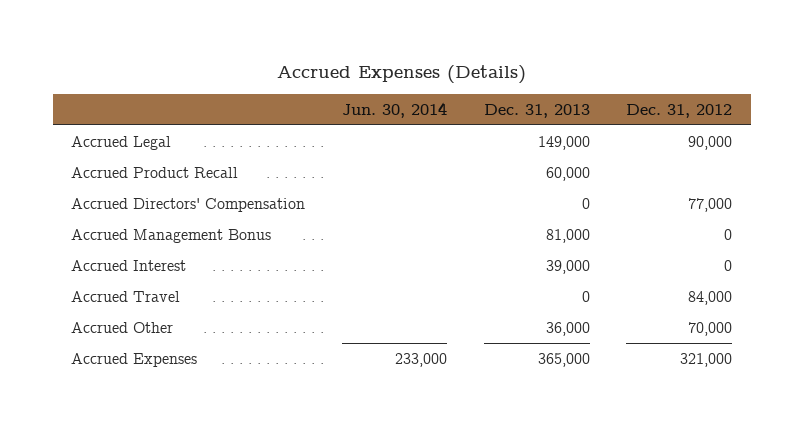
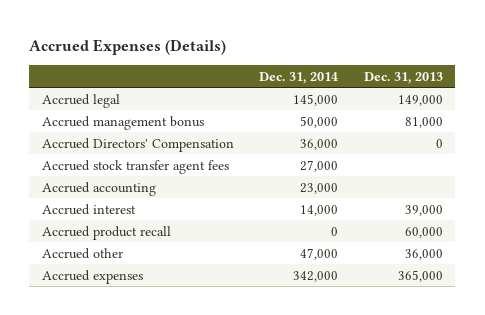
- | Jun. 30, 2014 | Dec. 31, 2013 | Dec. 31, 2012
+ | Dec. 31, 2014 | Dec. 31, 2013
- Accrued Legal | | 149,000 | 90,000
- Accrued Product Recall | | 60,000 |
+ Accrued legal | 145,000 | 149,000
+ Accrued management bonus | 50,000 | 81,000
- Accrued Management Bonus | | 81,000 | 0
- Accrued Interest | | 39,000 | 0
- Accrued Travel | | 0 | 84,000
- Accrued Other | | 36,000 | 70,000
- Accrued Expenses | 233,000 | 365,000 | 321,000
+ Accrued stock transfer agent fees | 27,000 |
+ Accrued accounting | 23,000 |
+ Accrued interest | 14,000 | 39,000
+ Accrued product recall | 0 | 60,000
+ Accrued other | 47,000 | 36,000
+ Accrued expenses | 342,000 | 365,000

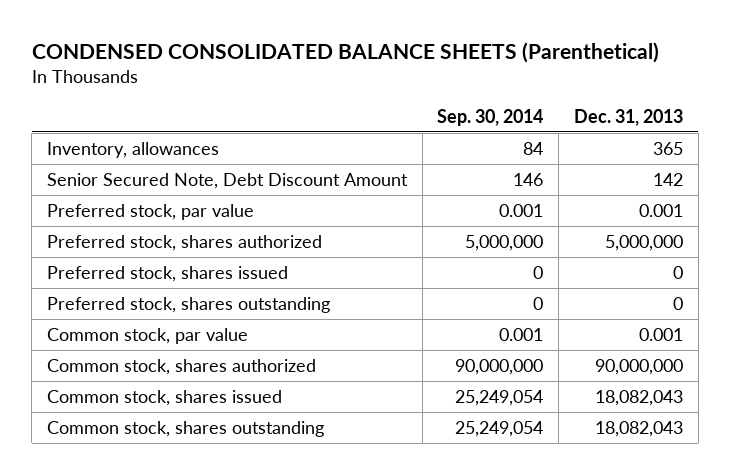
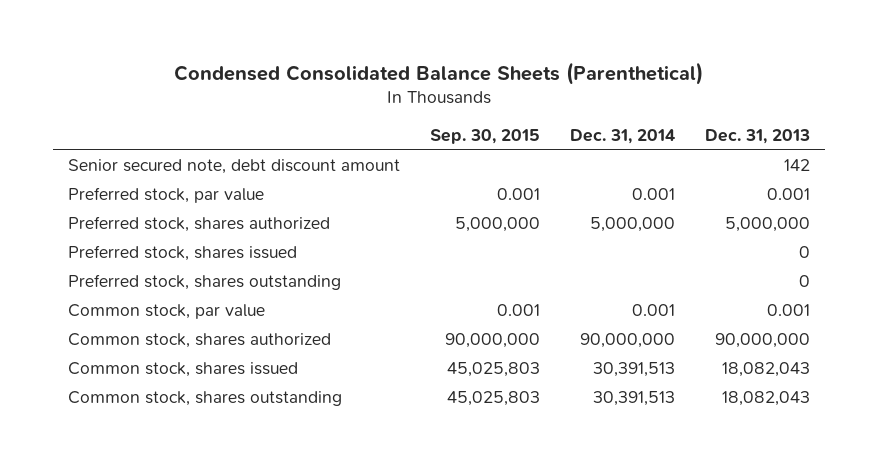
- CONDENSED CONSOLIDATED BALANCE SHEETS (Parenthetical)
+ Condensed Consolidated Balance Sheets (Parenthetical)
- | Sep. 30, 2014 | Dec. 31, 2013
+ | Sep. 30, 2015 | Dec. 31, 2014 | Dec. 31, 2013
- Inventory, allowances | 84 | 365
- Senior Secured Note, Debt Discount Amount | 146 | 142
+ Senior secured note, debt discount amount | | | 142

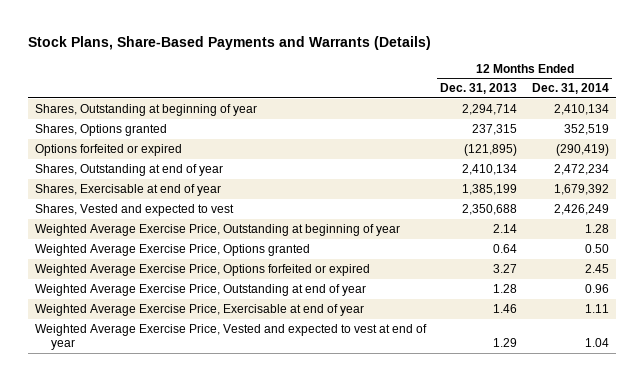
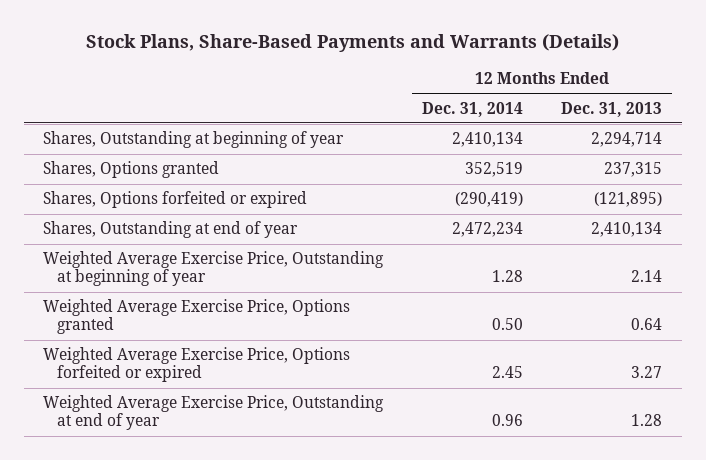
- | 12 Months Ended Dec. 31, 2013 | 12 Months Ended Dec. 31, 2014
+ | 12 Months Ended Dec. 31, 2014 | 12 Months Ended Dec. 31, 2013
- Options forfeited or expired | (121,895) | (290,419)
+ Shares, Options forfeited or expired | (290,419) | (121,895)
- Shares, Exercisable at end of year | 1,385,199 | 1,679,392
- Shares, Vested and expected to vest | 2,350,688 | 2,426,249
- Weighted Average Exercise Price, Exercisable at end of year | 1.46 | 1.11
- Weighted Average Exercise Price, Vested and expected to vest at end of year | 1.29 | 1.04

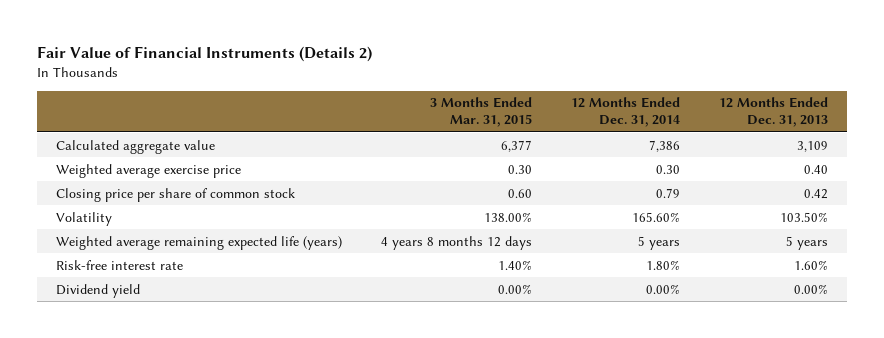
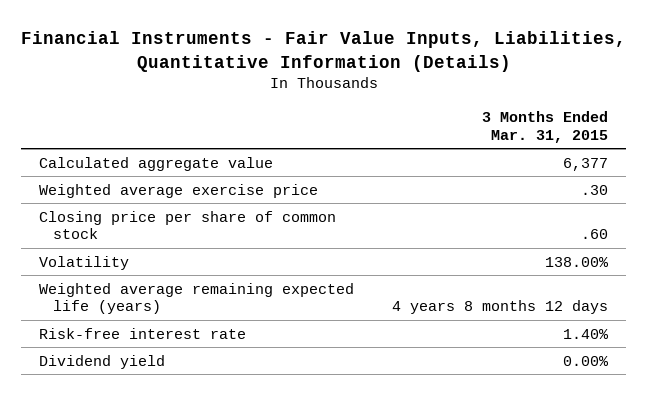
- Fair Value of Financial Instruments (Details 2)
+ Financial Instruments - Fair Value Inputs, Liabilities, Quantitative Information (Details)
- | 3 Months Ended Mar. 31, 2015 | 12 Months Ended Dec. 31, 2014 | 12 Months Ended Dec. 31, 2013
+ | 3 Months Ended Mar. 31, 2015
- Weighted average exercise price | 0.30 | 0.30 | 0.40
- Closing price per share of common stock | 0.60 | 0.79 | 0.42
+ Weighted average exercise price | .30
+ Closing price per share of common stock | .60

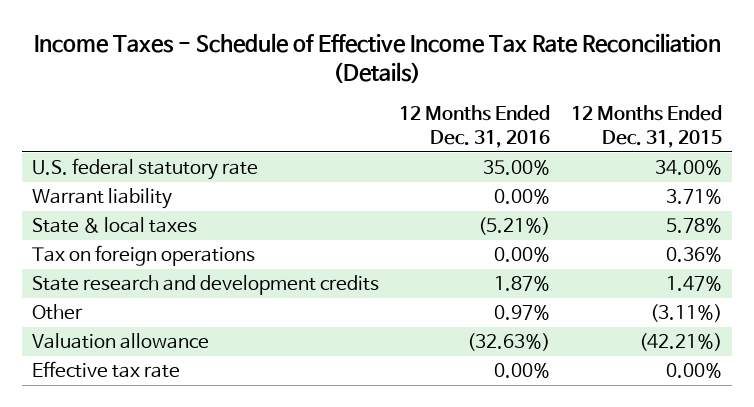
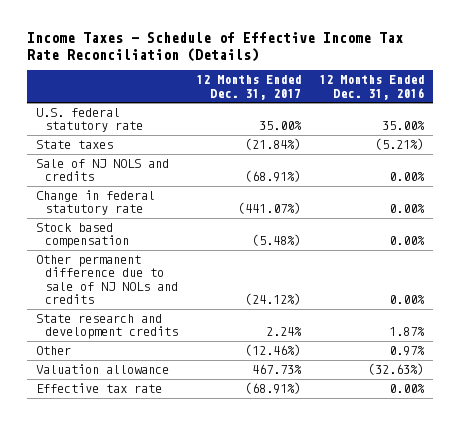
- | 12 Months Ended Dec. 31, 2016 | 12 Months Ended Dec. 31, 2015
+ | 12 Months Ended Dec. 31, 2017 | 12 Months Ended Dec. 31, 2016
- Warrant liability | 0.00% | 3.71%
- State & local taxes | (5.21%) | 5.78%
- Tax on foreign operations | 0.00% | 0.36%
+ State taxes | (21.84%) | (5.21%)
+ Sale of NJ NOLS and credits | (68.91%) | 0.00%
+ Change in federal statutory rate | (441.07%) | 0.00%
+ Stock based compensation | (5.48%) | 0.00%
+ Other permanent difference due to sale of NJ NOLs and credits | (24.12%) | 0.00%

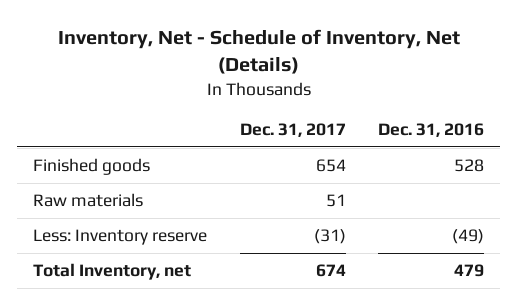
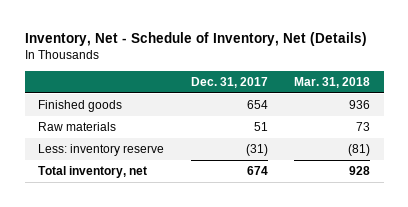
- | Dec. 31, 2017 | Dec. 31, 2016
+ | Dec. 31, 2017 | Mar. 31, 2018
- Less: Inventory reserve | (31) | (49)
- Total Inventory, net | 674 | 479
+ Less: inventory reserve | (31) | (81)
+ Total inventory, net | 674 | 928

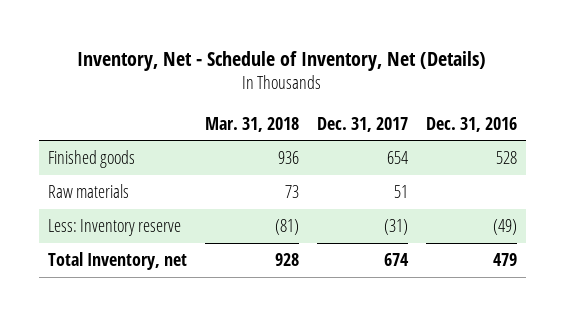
- | Dec. 31, 2017 | Mar. 31, 2018
+ | Mar. 31, 2018 | Dec. 31, 2017 | Dec. 31, 2016
- Less: inventory reserve | (31) | (81)
- Total inventory, net | 674 | 928
+ Less: Inventory reserve | (81) | (31) | (49)
+ Total Inventory, net | 928 | 674 | 479

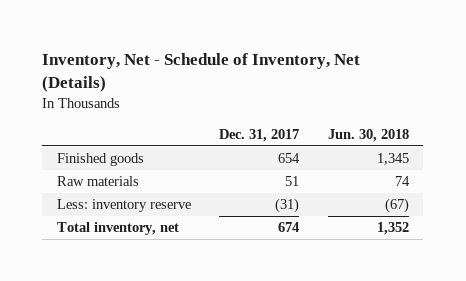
- | Mar. 31, 2018 | Dec. 31, 2017 | Dec. 31, 2016
+ | Dec. 31, 2017 | Jun. 30, 2018
- Less: Inventory reserve | (81) | (31) | (49)
- Total Inventory, net | 928 | 674 | 479
+ Less: inventory reserve | (31) | (67)
+ Total inventory, net | 674 | 1,352

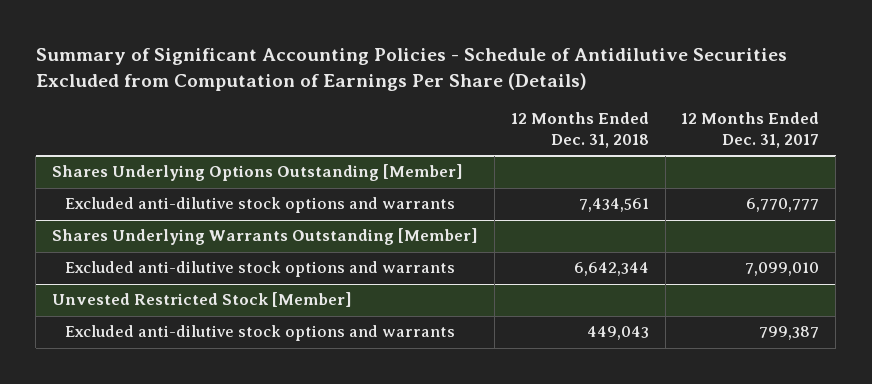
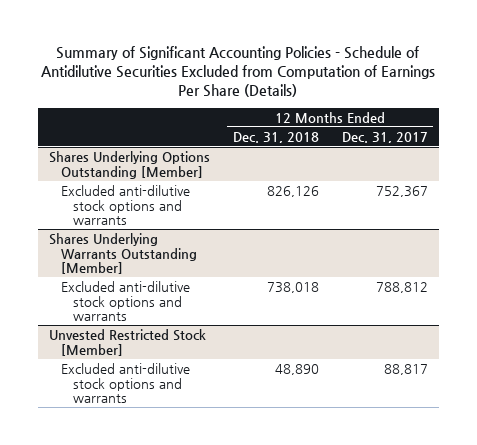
@ Shares Underlying Options Outstanding [Member]
- Excluded anti-dilutive stock options and warrants | 7,434,561 | 6,770,777
+ Excluded anti-dilutive stock options and warrants | 826,126 | 752,367
@ Shares Underlying Warrants Outstanding [Member]
- Excluded anti-dilutive stock options and warrants | 6,642,344 | 7,099,010
+ Excluded anti-dilutive stock options and warrants | 738,018 | 788,812
@ Unvested Restricted Stock [Member]
- Excluded anti-dilutive stock options and warrants | 449,043 | 799,387
+ Excluded anti-dilutive stock options and warrants | 48,890 | 88,817

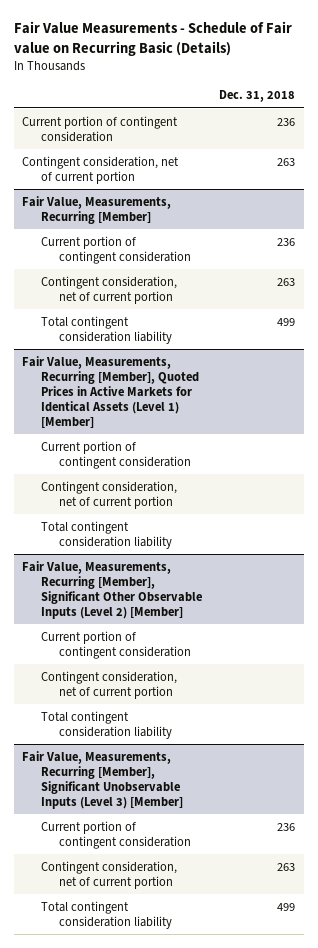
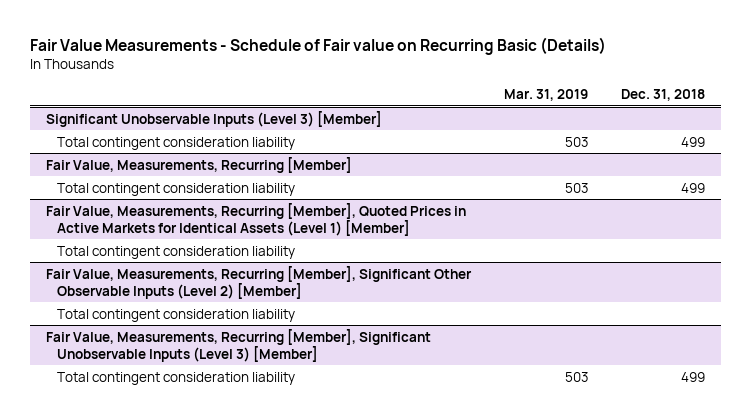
- | Dec. 31, 2018
+ | Mar. 31, 2019 | Dec. 31, 2018
- Current portion of contingent consideration | 236
- Contingent consideration, net of current portion | 263
+ Significant Unobservable Inputs (Level 3) [Member]
+ Total contingent consideration liability | 503 | 499
@ Fair Value, Measurements, Recurring [Member]
- Current portion of contingent consideration | 236
- Contingent consideration, net of current portion | 263
@ Fair Value, Measurements, Recurring [Member], Quoted Prices in Active Markets for Identical Assets (Level 1) [Member]
- Current portion of contingent consideration
- Contingent consideration, net of current portion
@ Fair Value, Measurements, Recurring [Member], Significant Other Observable Inputs (Level 2) [Member]
- Current portion of contingent consideration
- Contingent consideration, net of current portion
@ Fair Value, Measurements, Recurring [Member], Significant Unobservable Inputs (Level 3) [Member]
- Current portion of contingent consideration | 236
- Contingent consideration, net of current portion | 263

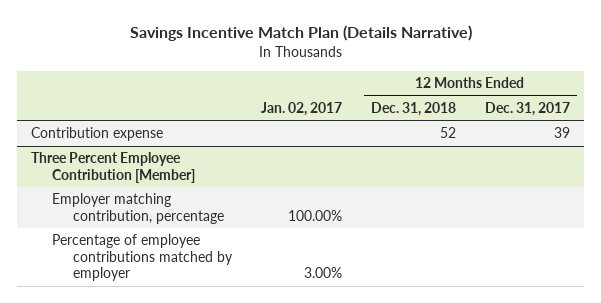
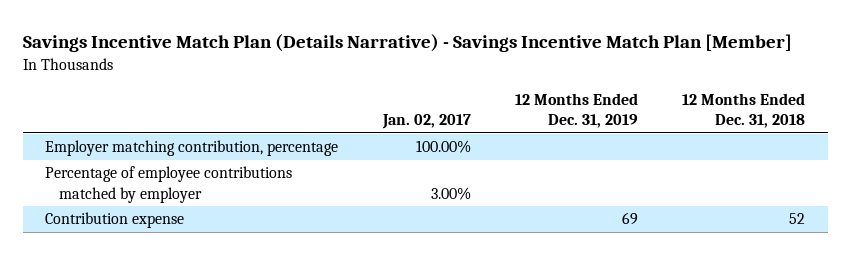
- Savings Incentive Match Plan (Details Narrative)
+ Savings Incentive Match Plan (Details Narrative) - Savings Incentive Match Plan [Member]
- | Jan. 02, 2017 | 12 Months Ended Dec. 31, 2018 | 12 Months Ended Dec. 31, 2017
+ | Jan. 02, 2017 | 12 Months Ended Dec. 31, 2019 | 12 Months Ended Dec. 31, 2018
- Three Percent Employee Contribution [Member]
moved down: Contribution expense | | 69 | 52

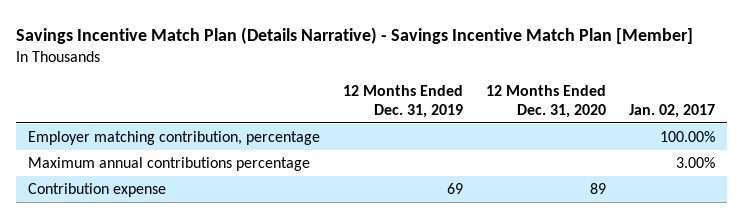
- | Jan. 02, 2017 | 12 Months Ended Dec. 31, 2019 | 12 Months Ended Dec. 31, 2018
+ | 12 Months Ended Dec. 31, 2019 | 12 Months Ended Dec. 31, 2020 | Jan. 02, 2017
- Percentage of employee contributions matched by employer | 3.00% | |
+ Maximum annual contributions percentage | | | 3.00%

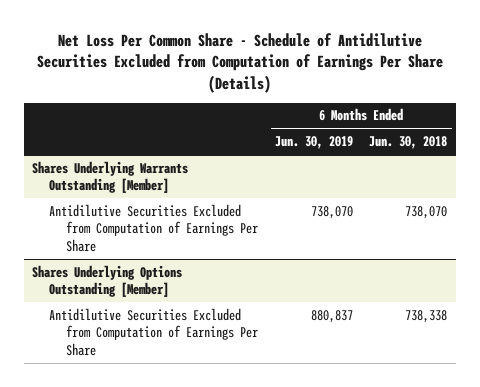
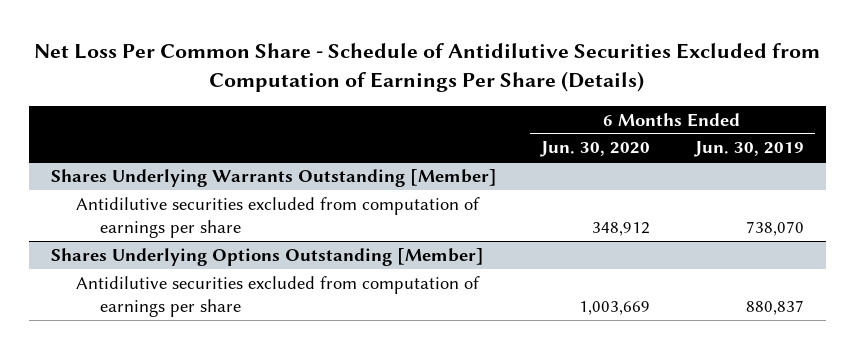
- | 6 Months Ended Jun. 30, 2019 | 6 Months Ended Jun. 30, 2018
+ | 6 Months Ended Jun. 30, 2020 | 6 Months Ended Jun. 30, 2019
@ Shares Underlying Warrants Outstanding [Member]
- Antidilutive Securities Excluded from Computation of Earnings Per Share | 738,070 | 738,070
+ Antidilutive securities excluded from computation of earnings per share | 348,912 | 738,070
@ Shares Underlying Options Outstanding [Member]
- Antidilutive Securities Excluded from Computation of Earnings Per Share | 880,837 | 738,338
+ Antidilutive securities excluded from computation of earnings per share | 1,003,669 | 880,837

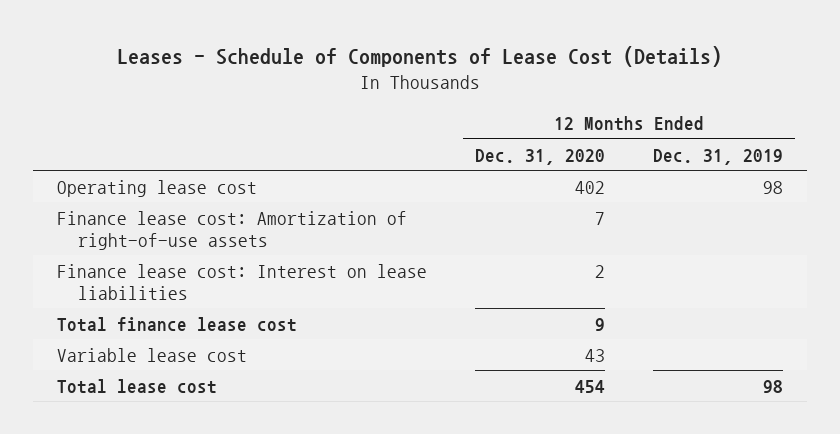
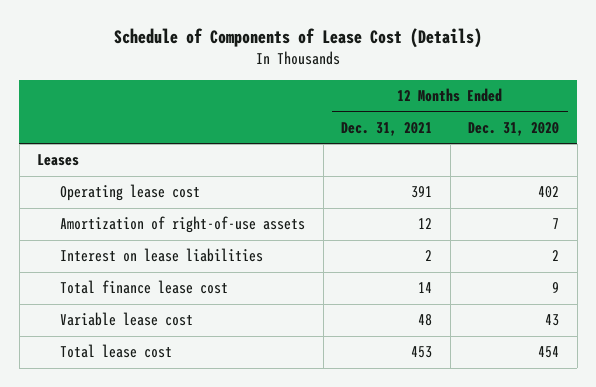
- Leases - Schedule of Components of Lease Cost (Details)
+ Schedule of Components of Lease Cost (Details)
- | 12 Months Ended Dec. 31, 2020 | 12 Months Ended Dec. 31, 2019
+ | 12 Months Ended Dec. 31, 2021 | 12 Months Ended Dec. 31, 2020
+ Leases
- Finance lease cost: Amortization of right-of-use assets | 7 |
- Finance lease cost: Interest on lease liabilities | 2 |
+ Amortization of right-of-use assets | 12 | 7
+ Interest on lease liabilities | 2 | 2

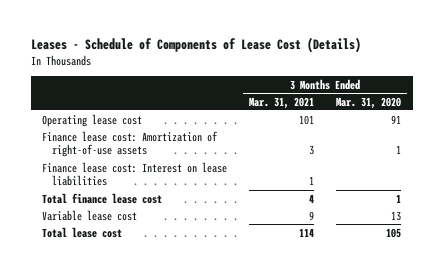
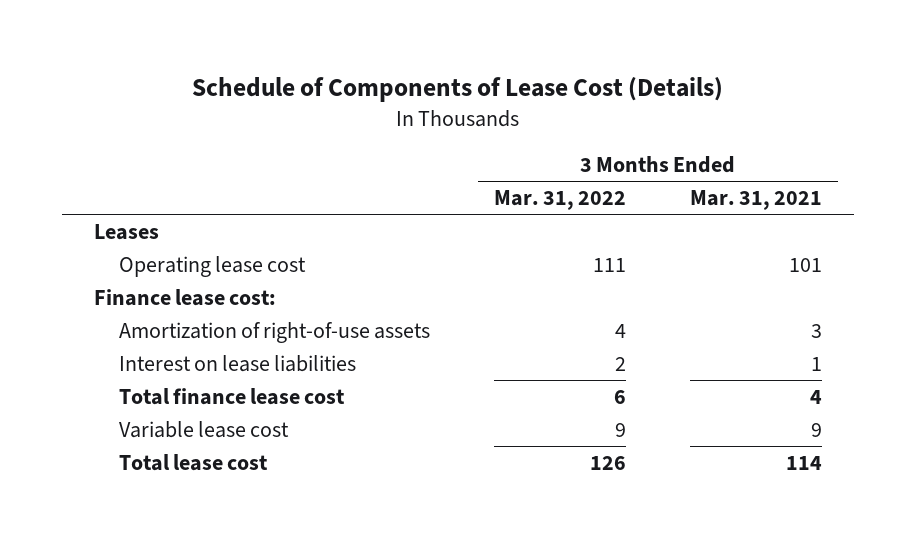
- Leases - Schedule of Components of Lease Cost (Details)
+ Schedule of Components of Lease Cost (Details)
- | 3 Months Ended Mar. 31, 2021 | 3 Months Ended Mar. 31, 2020
+ | 3 Months Ended Mar. 31, 2022 | 3 Months Ended Mar. 31, 2021
+ Leases
- Finance lease cost: Amortization of right-of-use assets | 3 | 1
- Finance lease cost: Interest on lease liabilities | 1 |
+ Finance lease cost:
+ Amortization of right-of-use assets | 4 | 3
+ Interest on lease liabilities | 2 | 1

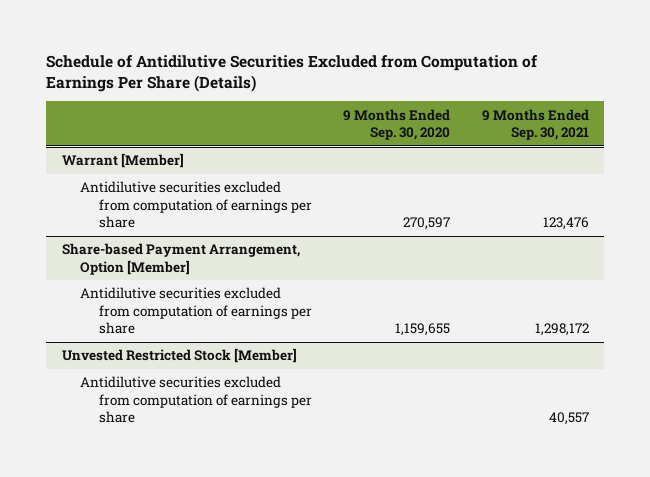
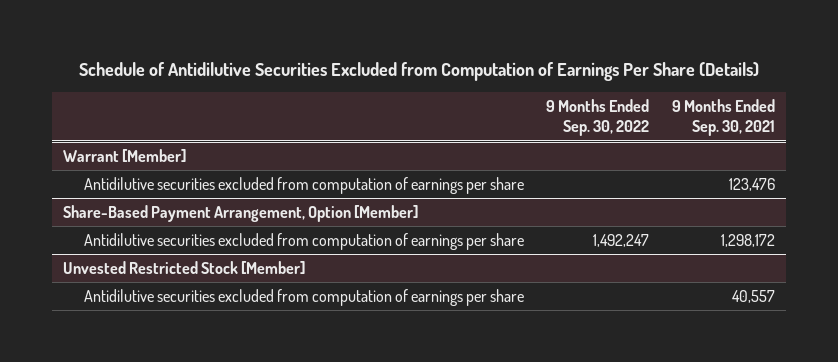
- | 9 Months Ended Sep. 30, 2020 | 9 Months Ended Sep. 30, 2021
+ | 9 Months Ended Sep. 30, 2022 | 9 Months Ended Sep. 30, 2021
- Share-based Payment Arrangement, Option [Member]
+ Share-Based Payment Arrangement, Option [Member]

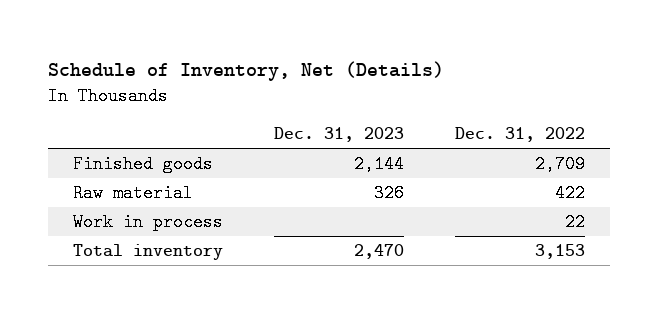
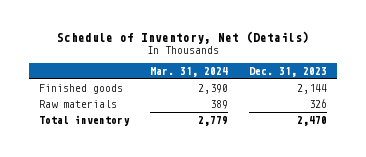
- | Dec. 31, 2023 | Dec. 31, 2022
+ | Mar. 31, 2024 | Dec. 31, 2023
- Raw material | 326 | 422
- Work in process | | 22
+ Raw materials | 389 | 326

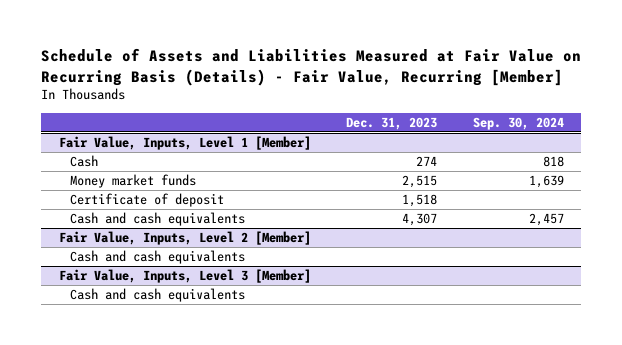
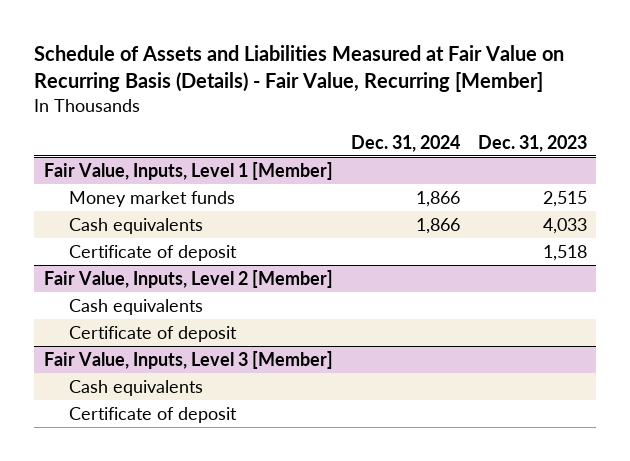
- | Dec. 31, 2023 | Sep. 30, 2024
+ | Dec. 31, 2024 | Dec. 31, 2023
@ Fair Value, Inputs, Level 1 [Member]
- Cash | 274 | 818
+ Cash equivalents | 1,866 | 4,033
- Cash and cash equivalents | 4,307 | 2,457
@ Fair Value, Inputs, Level 2 [Member]
- Cash and cash equivalents
+ Cash equivalents
+ Certificate of deposit
@ Fair Value, Inputs, Level 3 [Member]
- Cash and cash equivalents
+ Cash equivalents
+ Certificate of deposit

